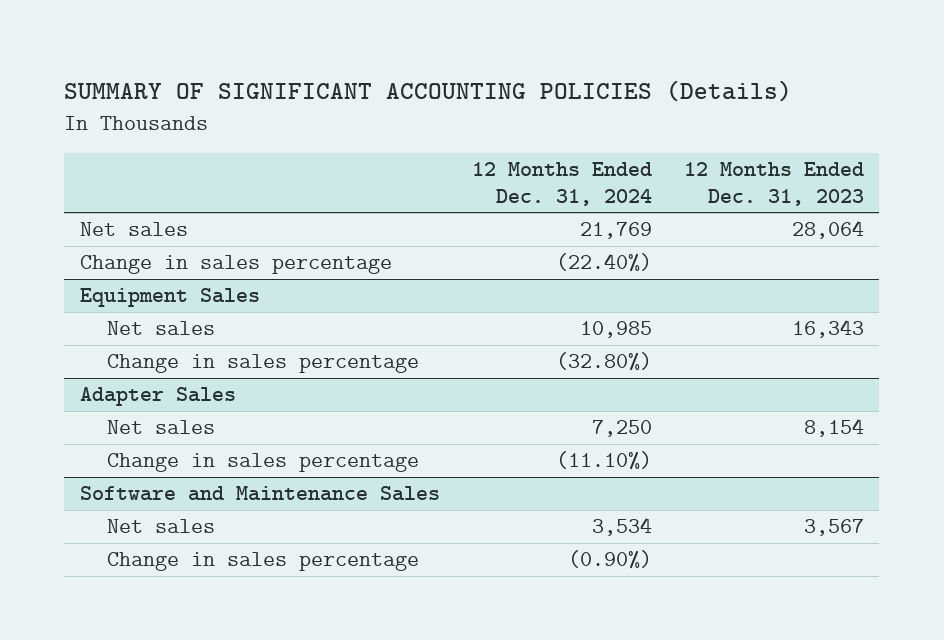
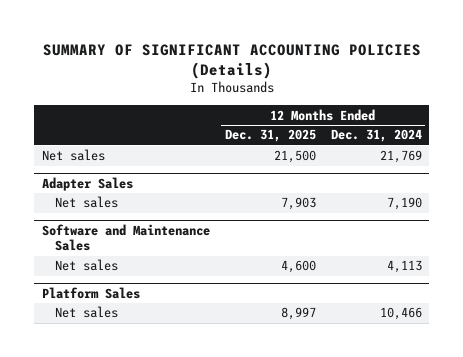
- | 12 Months Ended Dec. 31, 2024 | 12 Months Ended Dec. 31, 2023
+ | 12 Months Ended Dec. 31, 2025 | 12 Months Ended Dec. 31, 2024
- Change in sales percentage | (22.40%) |
- Equipment Sales
- Net sales | 10,985 | 16,343
- Change in sales percentage | (32.80%) |
@ Adapter Sales
- Net sales | 7,250 | 8,154
- Change in sales percentage | (11.10%) |
+ Net sales | 7,903 | 7,190
@ Software and Maintenance Sales
- Net sales | 3,534 | 3,567
- Change in sales percentage | (0.90%) |
+ Net sales | 4,600 | 4,113
+ Platform Sales
+ Net sales | 8,997 | 10,466

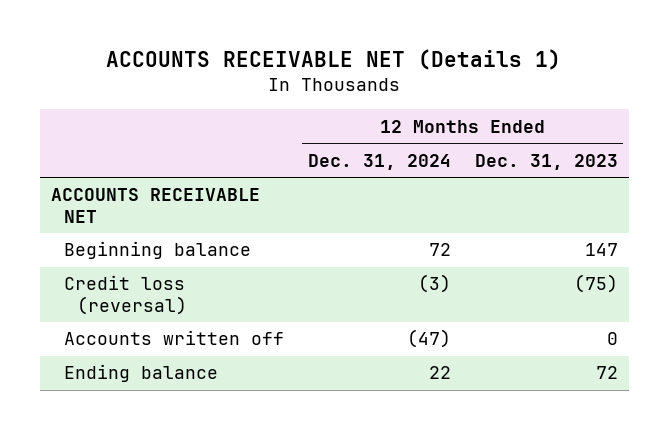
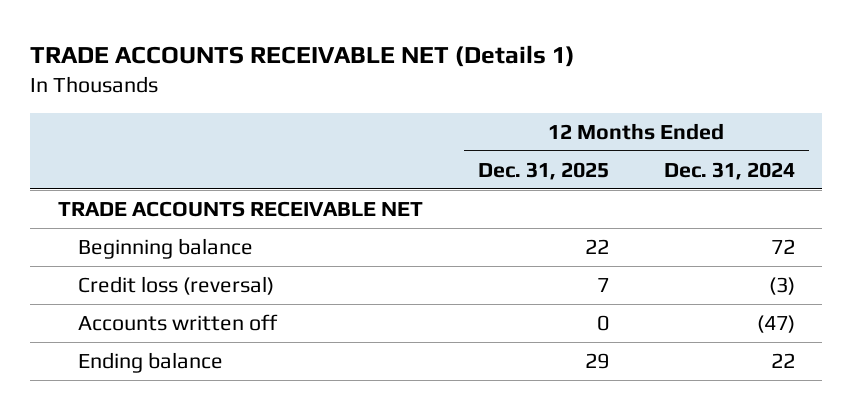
- ACCOUNTS RECEIVABLE NET (Details 1)
+ TRADE ACCOUNTS RECEIVABLE NET (Details 1)
- | 12 Months Ended Dec. 31, 2024 | 12 Months Ended Dec. 31, 2023
+ | 12 Months Ended Dec. 31, 2025 | 12 Months Ended Dec. 31, 2024
- ACCOUNTS RECEIVABLE NET
+ TRADE ACCOUNTS RECEIVABLE NET

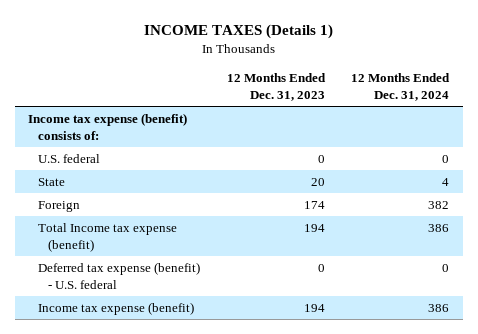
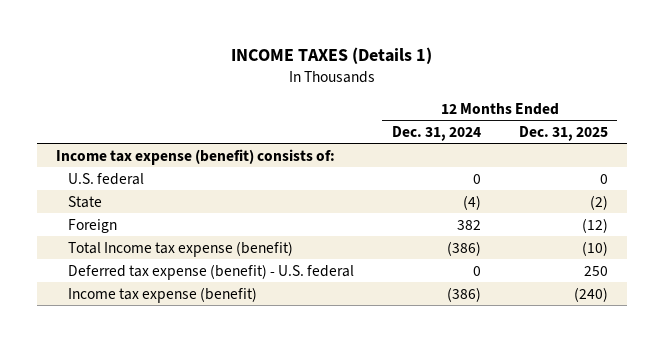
- | 12 Months Ended Dec. 31, 2023 | 12 Months Ended Dec. 31, 2024
+ | 12 Months Ended Dec. 31, 2024 | 12 Months Ended Dec. 31, 2025
- State | 20 | 4
+ State | (4) | (2)
- Total Income tax expense (benefit) | 194 | 386
+ Total Income tax expense (benefit) | (386) | (10)
- Income tax expense (benefit) | 194 | 386
+ Income tax expense (benefit) | (386) | (240)

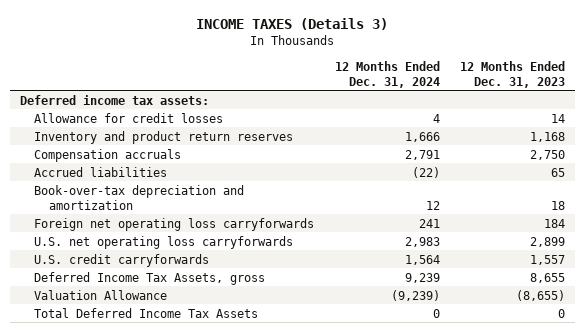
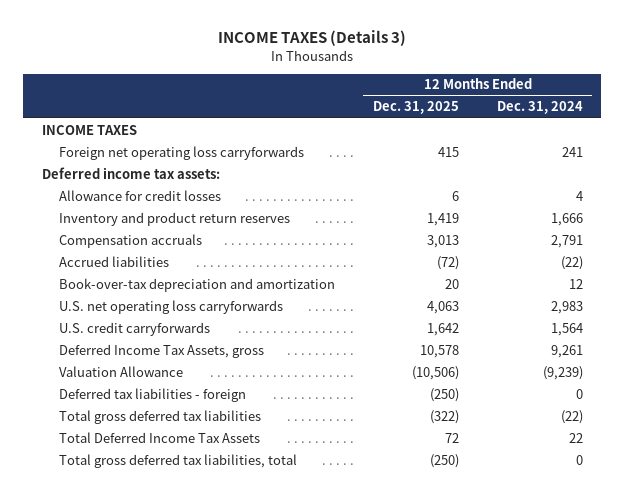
- | 12 Months Ended Dec. 31, 2024 | 12 Months Ended Dec. 31, 2023
+ | 12 Months Ended Dec. 31, 2025 | 12 Months Ended Dec. 31, 2024
+ INCOME TAXES
moved up: Foreign net operating loss carryforwards | 415 | 241
- Deferred Income Tax Assets, gross | 9,239 | 8,655
+ Deferred Income Tax Assets, gross | 10,578 | 9,261
- Total Deferred Income Tax Assets | 0 | 0
+ Deferred tax liabilities - foreign | (250) | 0
+ Total gross deferred tax liabilities | (322) | (22)
+ Total Deferred Income Tax Assets | 72 | 22
+ Total gross deferred tax liabilities, total | (250) | 0

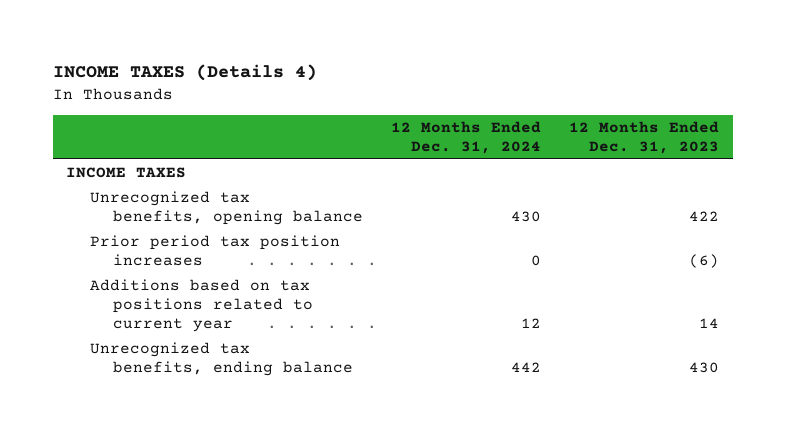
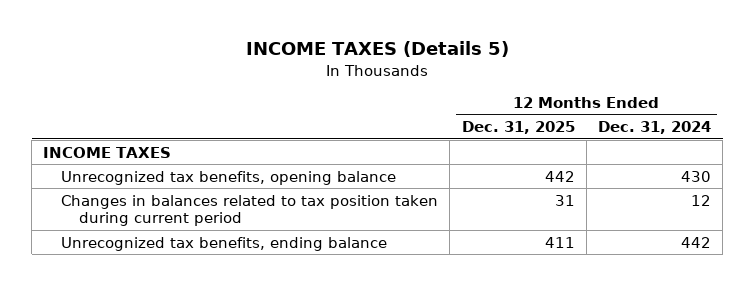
- INCOME TAXES (Details 4)
+ INCOME TAXES (Details 5)
- | 12 Months Ended Dec. 31, 2024 | 12 Months Ended Dec. 31, 2023
+ | 12 Months Ended Dec. 31, 2025 | 12 Months Ended Dec. 31, 2024
- Prior period tax position increases | 0 | (6)
- Additions based on tax positions related to current year | 12 | 14
+ Changes in balances related to tax position taken during current period | 31 | 12

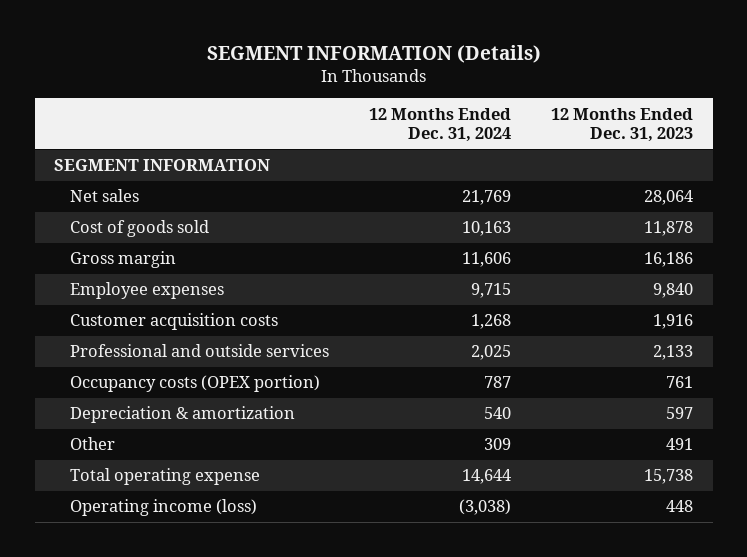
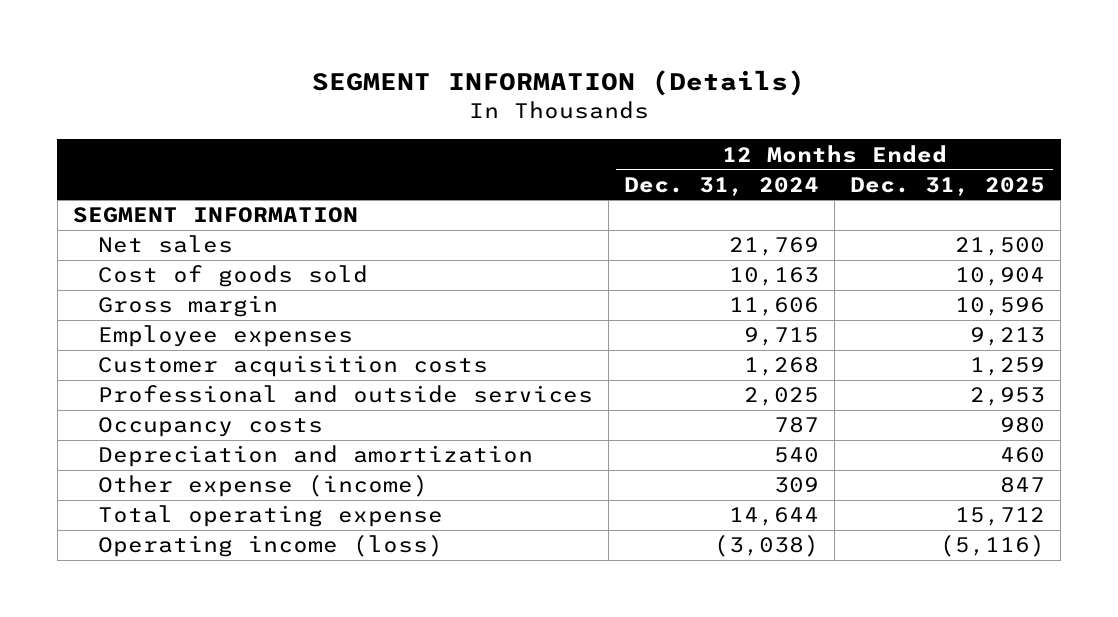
- | 12 Months Ended Dec. 31, 2024 | 12 Months Ended Dec. 31, 2023
+ | 12 Months Ended Dec. 31, 2024 | 12 Months Ended Dec. 31, 2025
- Occupancy costs (OPEX portion) | 787 | 761
- Depreciation & amortization | 540 | 597
- Other | 309 | 491
+ Occupancy costs | 787 | 980
+ Depreciation and amortization | 540 | 460
+ Other expense (income) | 309 | 847

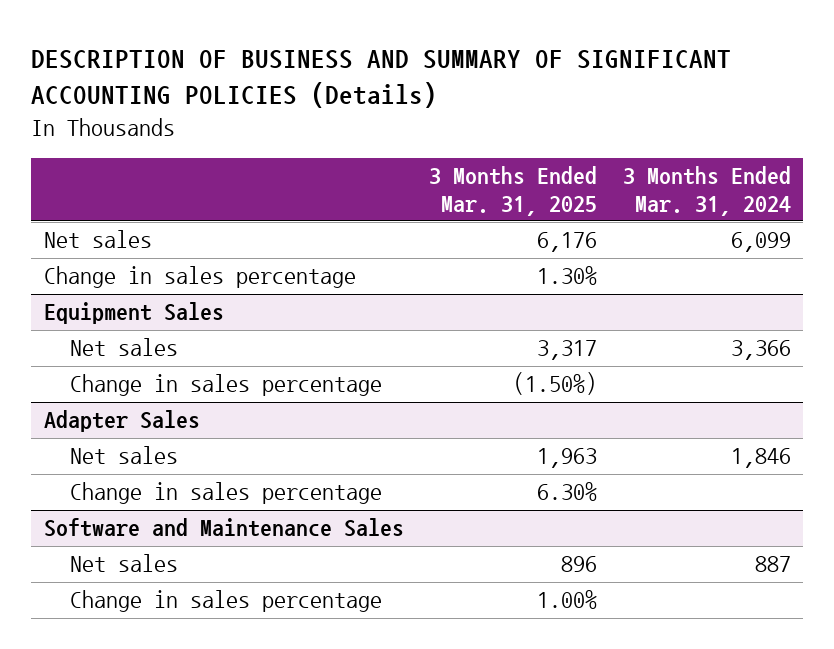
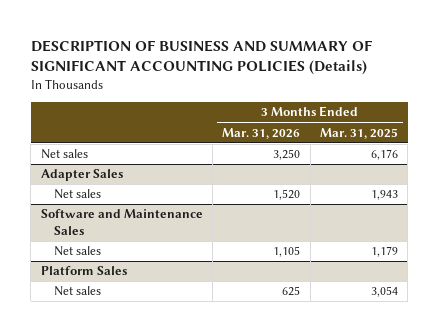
- | 3 Months Ended Mar. 31, 2025 | 3 Months Ended Mar. 31, 2024
+ | 3 Months Ended Mar. 31, 2026 | 3 Months Ended Mar. 31, 2025
- Change in sales percentage | 1.30% |
- Equipment Sales
- Net sales | 3,317 | 3,366
- Change in sales percentage | (1.50%) |
@ Adapter Sales
- Net sales | 1,963 | 1,846
- Change in sales percentage | 6.30% |
+ Net sales | 1,520 | 1,943
@ Software and Maintenance Sales
- Net sales | 896 | 887
- Change in sales percentage | 1.00% |
+ Net sales | 1,105 | 1,179
+ Platform Sales
+ Net sales | 625 | 3,054

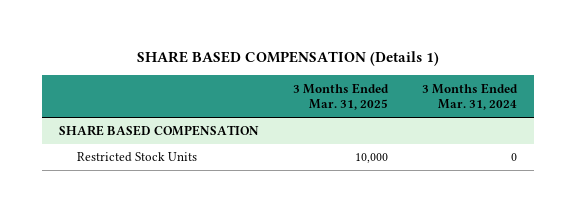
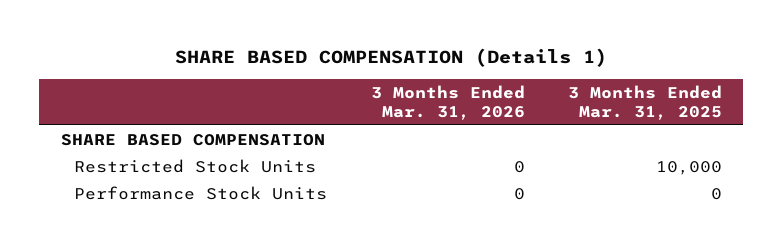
- | 3 Months Ended Mar. 31, 2025 | 3 Months Ended Mar. 31, 2024
+ | 3 Months Ended Mar. 31, 2026 | 3 Months Ended Mar. 31, 2025
+ Performance Stock Units | 0 | 0

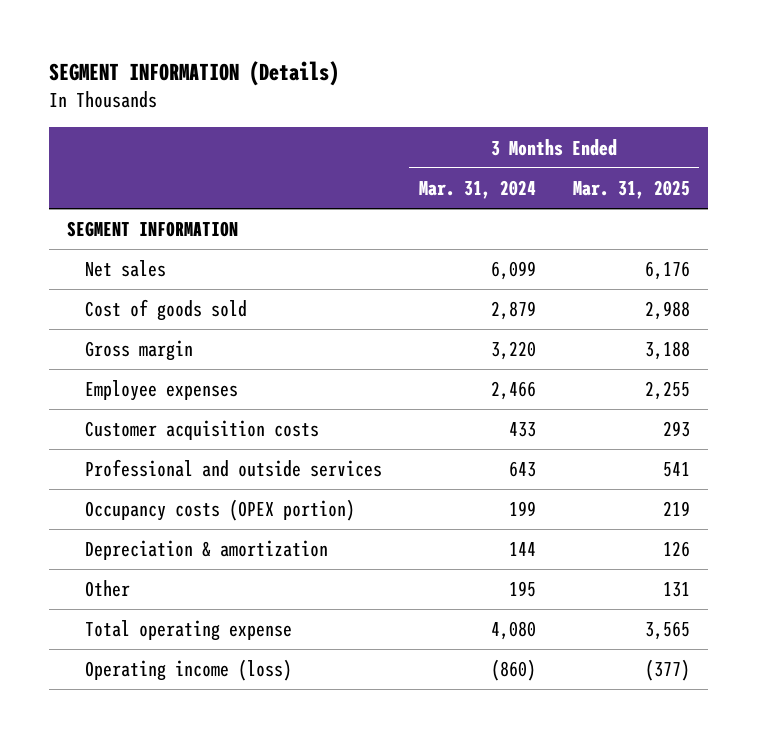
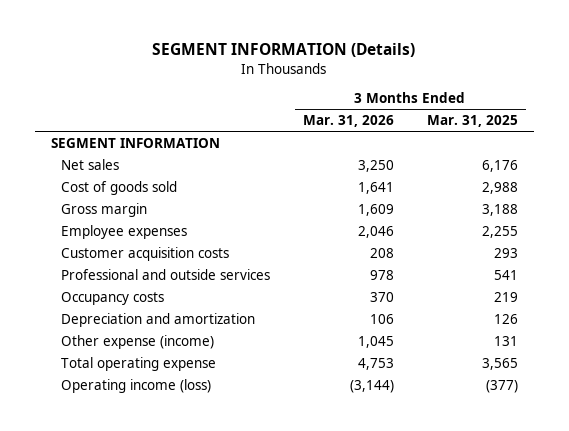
- | 3 Months Ended Mar. 31, 2024 | 3 Months Ended Mar. 31, 2025
+ | 3 Months Ended Mar. 31, 2026 | 3 Months Ended Mar. 31, 2025
- Occupancy costs (OPEX portion) | 199 | 219
- Depreciation & amortization | 144 | 126
- Other | 195 | 131
+ Occupancy costs | 370 | 219
+ Depreciation and amortization | 106 | 126
+ Other expense (income) | 1,045 | 131

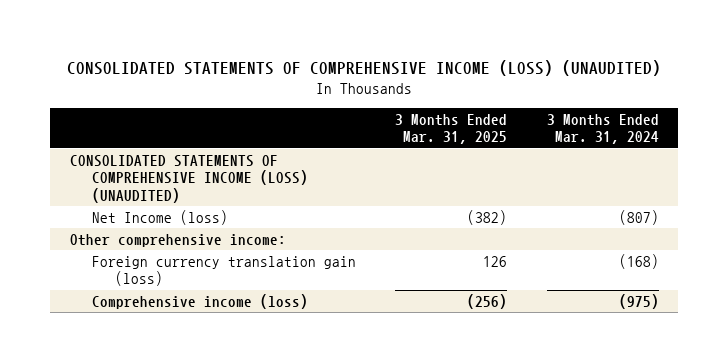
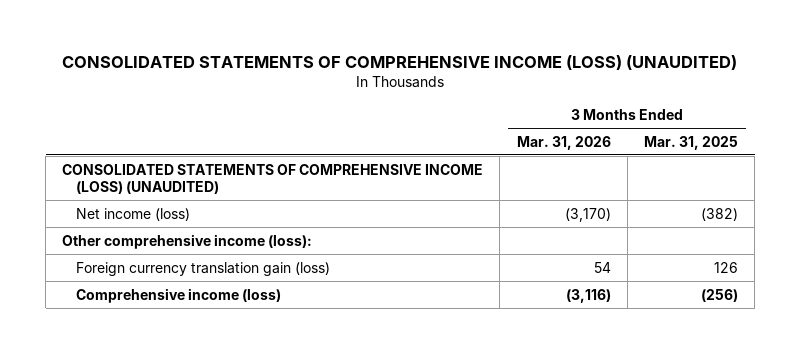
- | 3 Months Ended Mar. 31, 2025 | 3 Months Ended Mar. 31, 2024
+ | 3 Months Ended Mar. 31, 2026 | 3 Months Ended Mar. 31, 2025
- Net Income (loss) | (382) | (807)
- Other comprehensive income:
+ Net income (loss) | (3,170) | (382)
+ Other comprehensive income (loss):

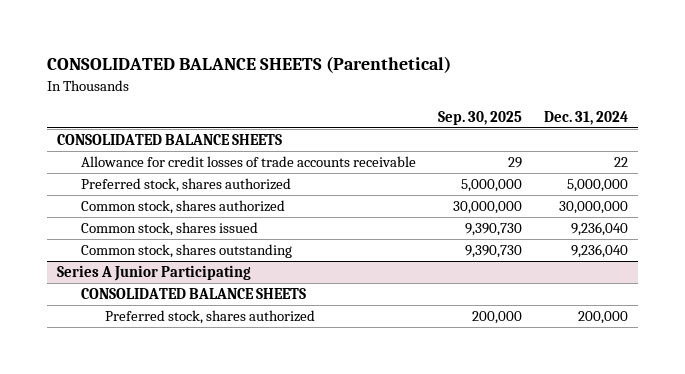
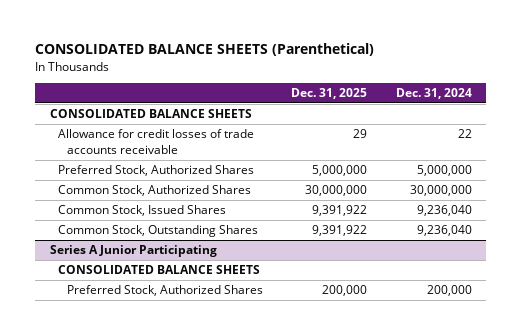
- | Sep. 30, 2025 | Dec. 31, 2024
+ | Dec. 31, 2025 | Dec. 31, 2024
- Preferred stock, shares authorized | 5,000,000 | 5,000,000
- Common stock, shares authorized | 30,000,000 | 30,000,000
- Common stock, shares issued | 9,390,730 | 9,236,040
- Common stock, shares outstanding | 9,390,730 | 9,236,040
+ Preferred Stock, Authorized Shares | 5,000,000 | 5,000,000
+ Common Stock, Authorized Shares | 30,000,000 | 30,000,000
+ Common Stock, Issued Shares | 9,391,922 | 9,236,040
+ Common Stock, Outstanding Shares | 9,391,922 | 9,236,040
@ Series A Junior Participating
- Preferred stock, shares authorized | 200,000 | 200,000
+ Preferred Stock, Authorized Shares | 200,000 | 200,000

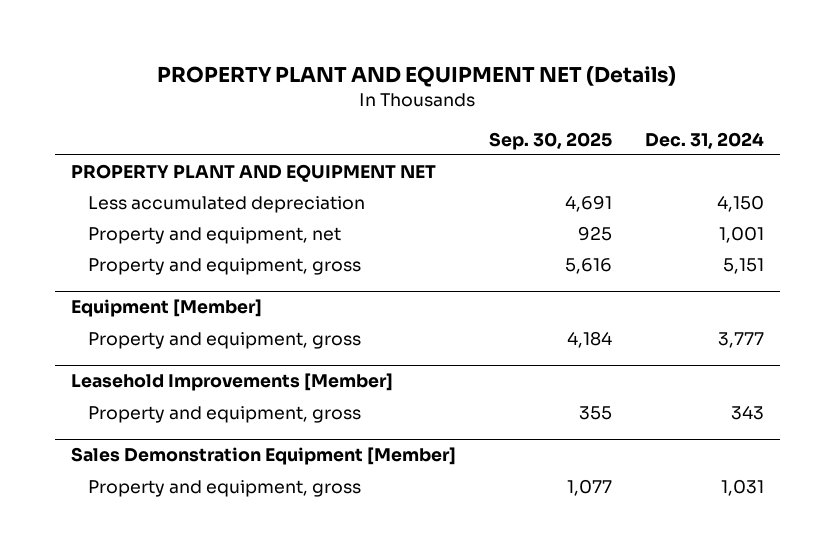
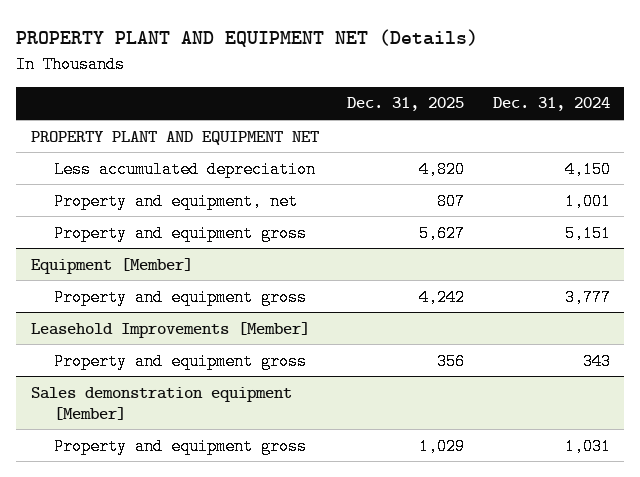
- | Sep. 30, 2025 | Dec. 31, 2024
+ | Dec. 31, 2025 | Dec. 31, 2024
- Property and equipment, gross | 5,616 | 5,151
+ Property and equipment gross | 5,627 | 5,151
@ Equipment [Member]
- Property and equipment, gross | 4,184 | 3,777
+ Property and equipment gross | 4,242 | 3,777
@ Leasehold Improvements [Member]
- Property and equipment, gross | 355 | 343
- Sales Demonstration Equipment [Member]
- Property and equipment, gross | 1,077 | 1,031
@ Leasehold Improvements [Member]
+ Property and equipment gross | 356 | 343
+ Sales demonstration equipment [Member]
+ Property and equipment gross | 1,029 | 1,031

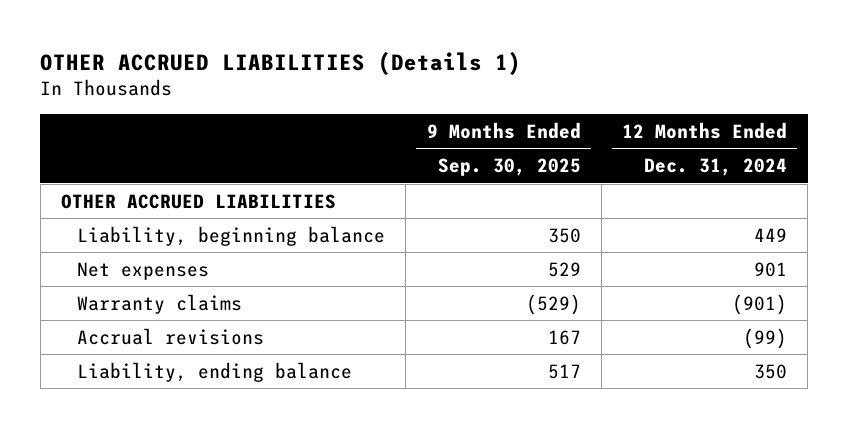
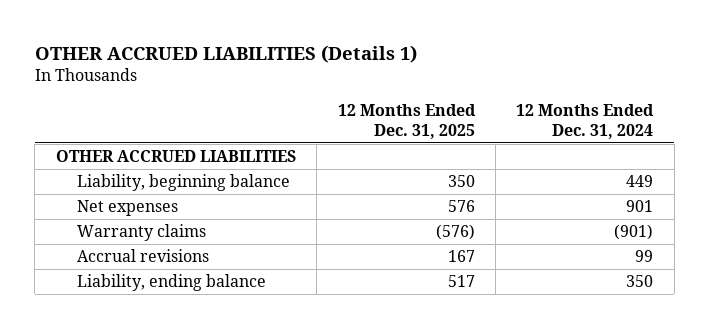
- | 9 Months Ended Sep. 30, 2025 | 12 Months Ended Dec. 31, 2024
+ | 12 Months Ended Dec. 31, 2025 | 12 Months Ended Dec. 31, 2024
- Accrual revisions | 167 | (99)
+ Accrual revisions | 167 | 99

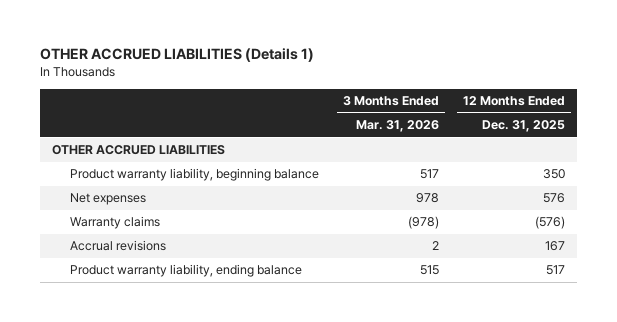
- | 12 Months Ended Dec. 31, 2025 | 12 Months Ended Dec. 31, 2024
+ | 3 Months Ended Mar. 31, 2026 | 12 Months Ended Dec. 31, 2025
- Liability, beginning balance | 350 | 449
+ Product warranty liability, beginning balance | 517 | 350
- Liability, ending balance | 517 | 350
+ Product warranty liability, ending balance | 515 | 517

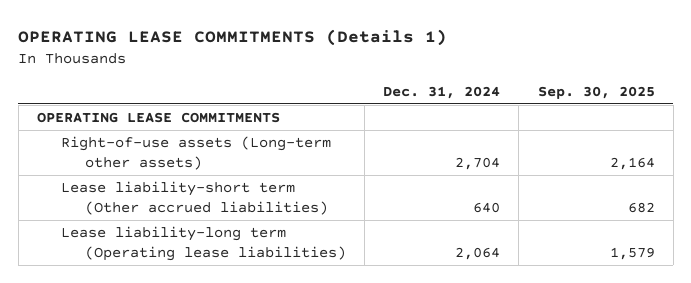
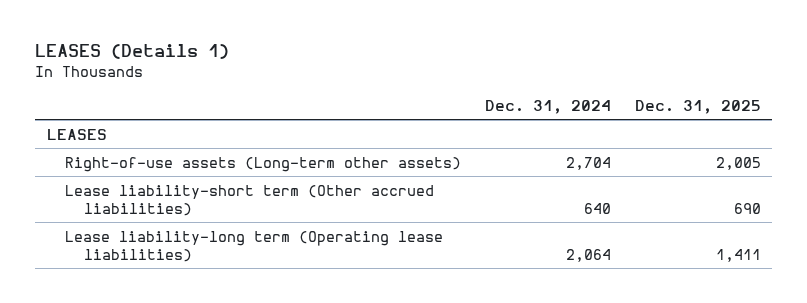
- OPERATING LEASE COMMITMENTS (Details 1)
+ LEASES (Details 1)
- | Dec. 31, 2024 | Sep. 30, 2025
+ | Dec. 31, 2024 | Dec. 31, 2025
- OPERATING LEASE COMMITMENTS
+ LEASES

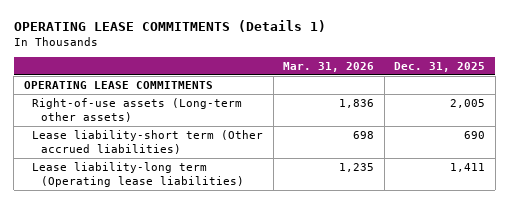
- LEASES (Details 1)
+ OPERATING LEASE COMMITMENTS (Details 1)
- | Dec. 31, 2024 | Dec. 31, 2025
+ | Mar. 31, 2026 | Dec. 31, 2025
- LEASES
+ OPERATING LEASE COMMITMENTS

